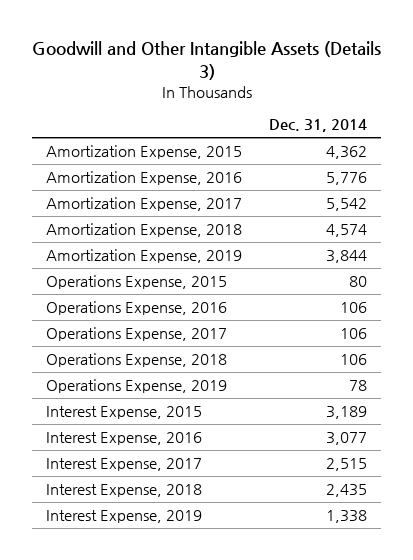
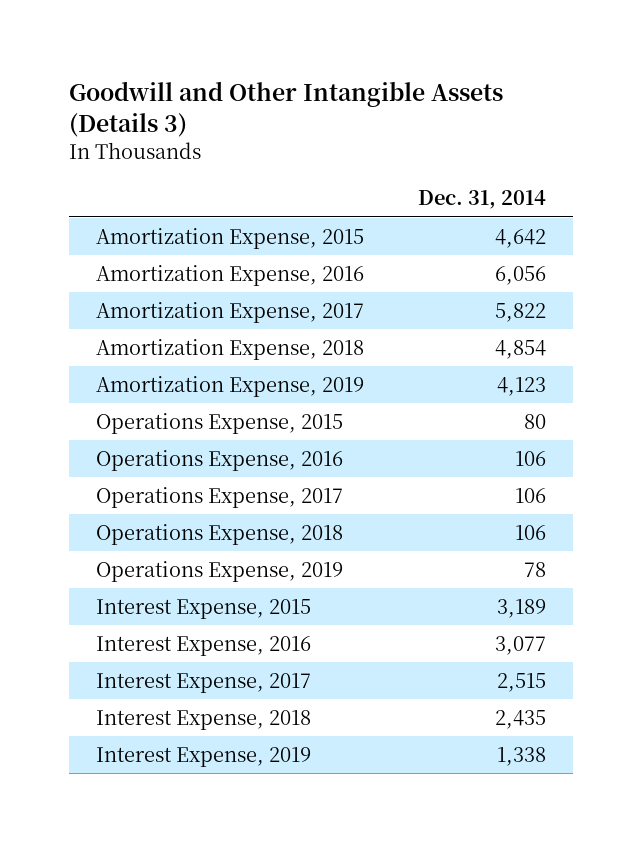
- Amortization Expense, 2015 | 4,362
- Amortization Expense, 2016 | 5,776
- Amortization Expense, 2017 | 5,542
- Amortization Expense, 2018 | 4,574
- Amortization Expense, 2019 | 3,844
+ Amortization Expense, 2015 | 4,642
+ Amortization Expense, 2016 | 6,056
+ Amortization Expense, 2017 | 5,822
+ Amortization Expense, 2018 | 4,854
+ Amortization Expense, 2019 | 4,123

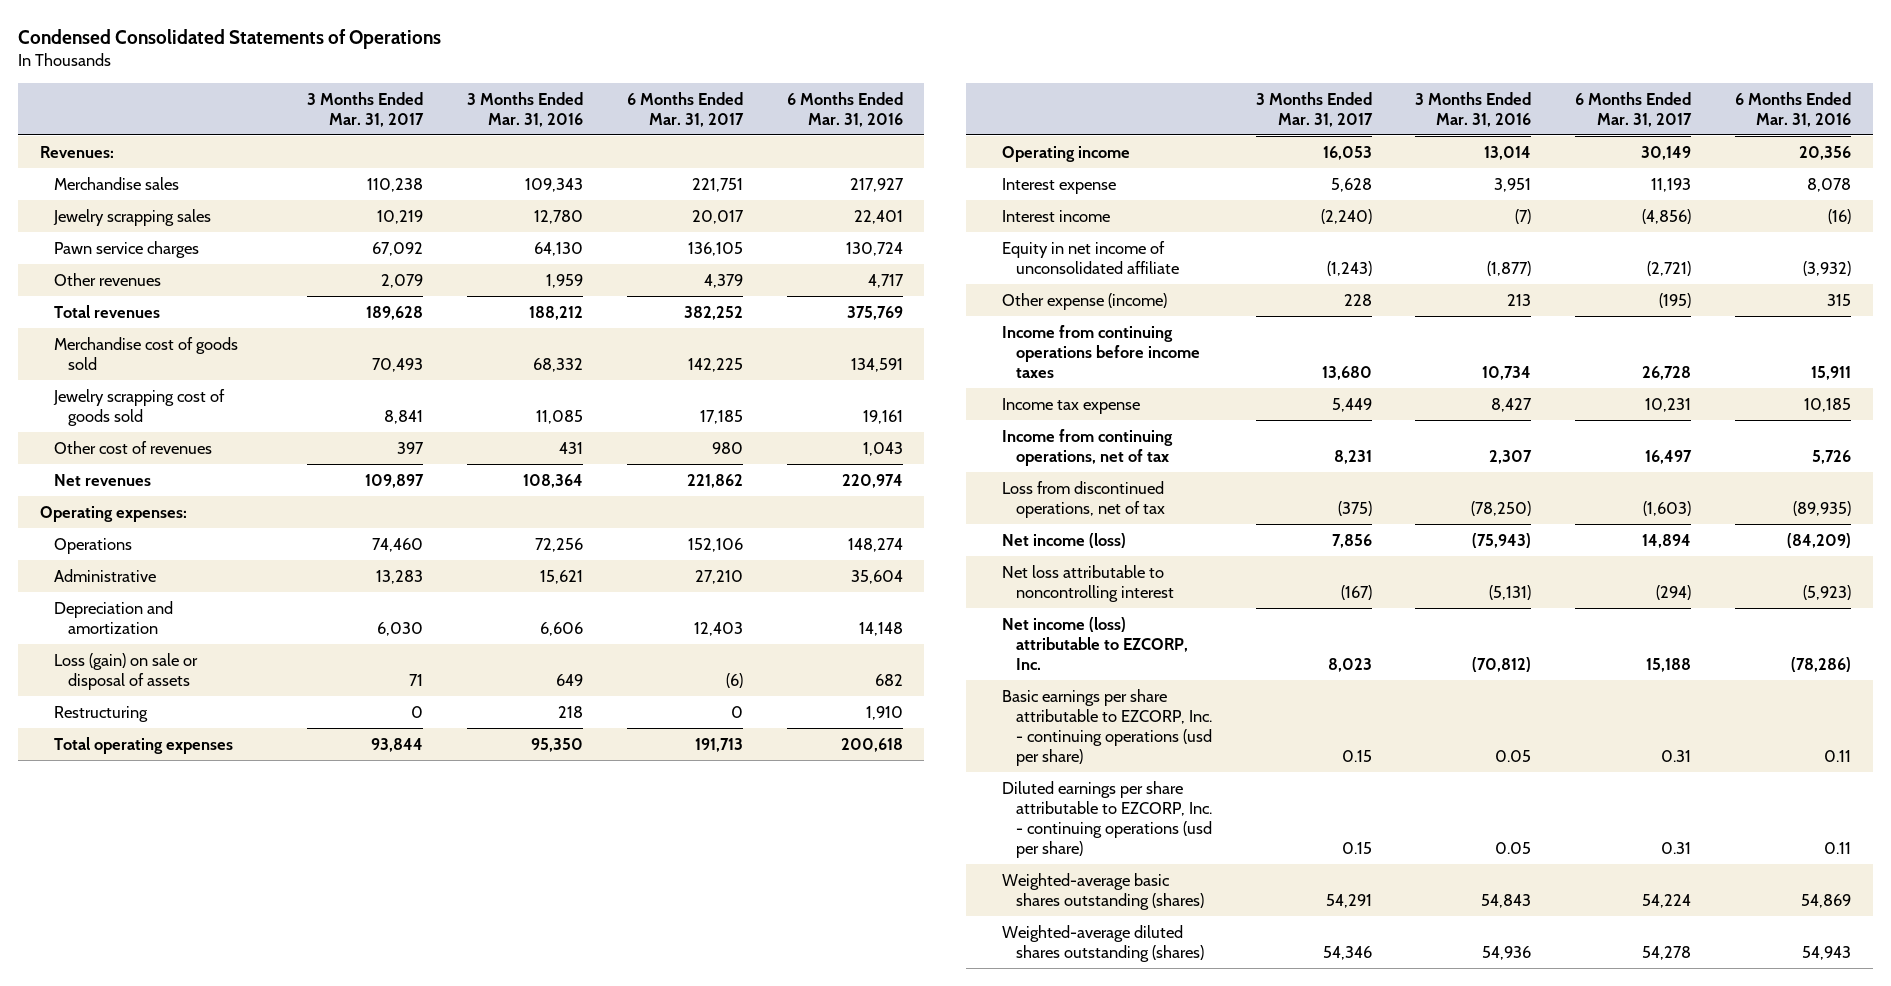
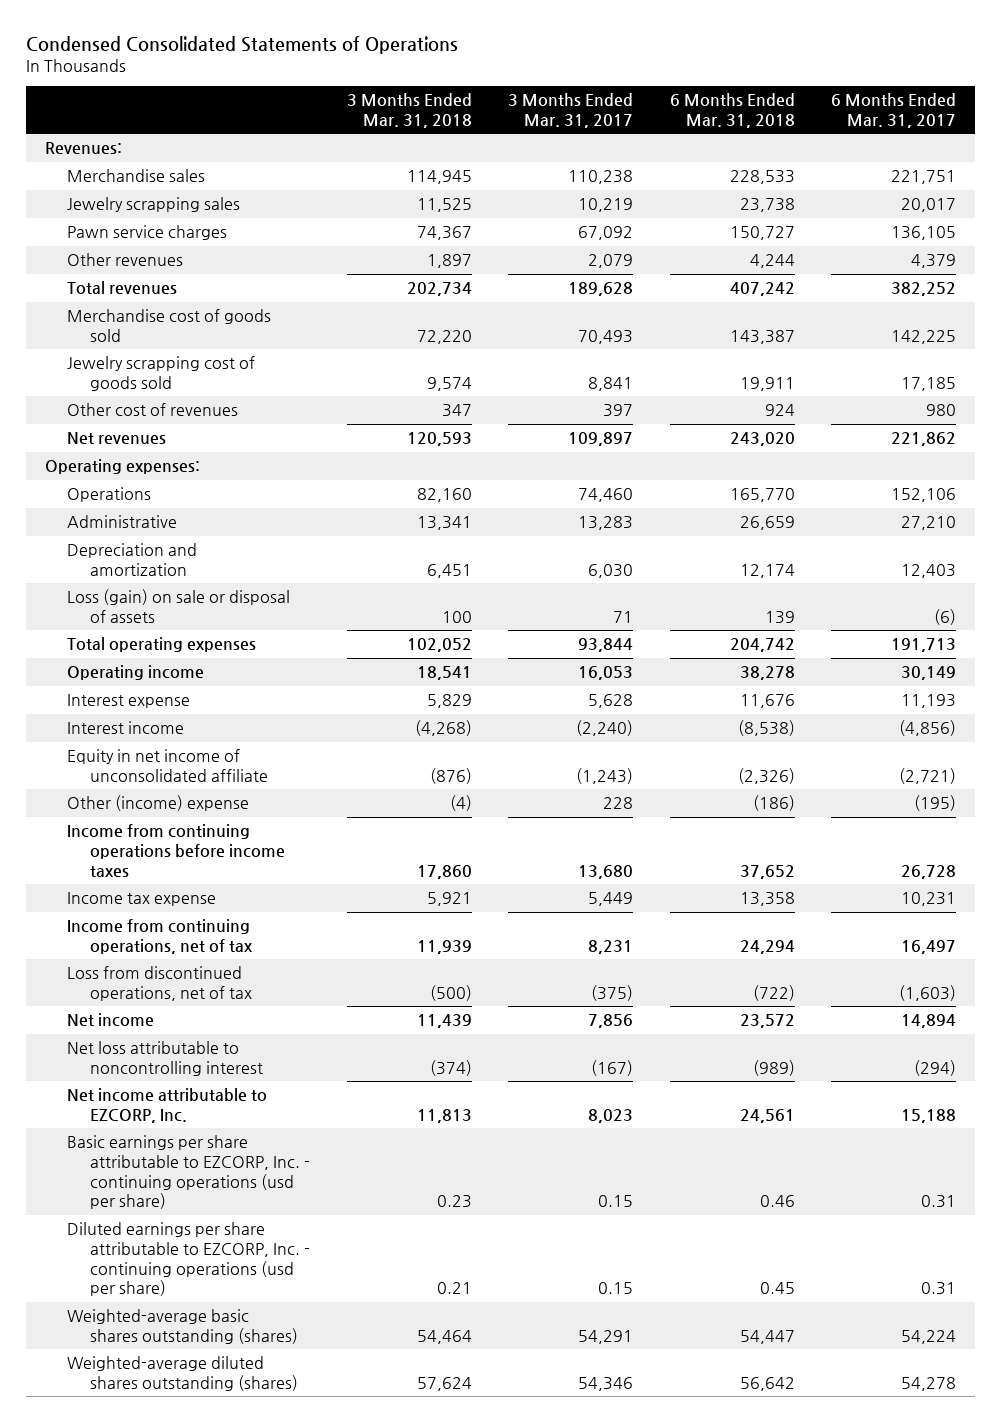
- | 3 Months Ended Mar. 31, 2017 | 3 Months Ended Mar. 31, 2016 | 6 Months Ended Mar. 31, 2017 | 6 Months Ended Mar. 31, 2016
+ | 3 Months Ended Mar. 31, 2018 | 3 Months Ended Mar. 31, 2017 | 6 Months Ended Mar. 31, 2018 | 6 Months Ended Mar. 31, 2017
- Restructuring | 0 | 218 | 0 | 1,910
- Other expense (income) | 228 | 213 | (195) | 315
+ Other (income) expense | (4) | 228 | (186) | (195)
- Net income (loss) | 7,856 | (75,943) | 14,894 | (84,209)
+ Net income | 11,439 | 7,856 | 23,572 | 14,894
- Net income (loss) attributable to EZCORP, Inc. | 8,023 | (70,812) | 15,188 | (78,286)
+ Net income attributable to EZCORP, Inc. | 11,813 | 8,023 | 24,561 | 15,188

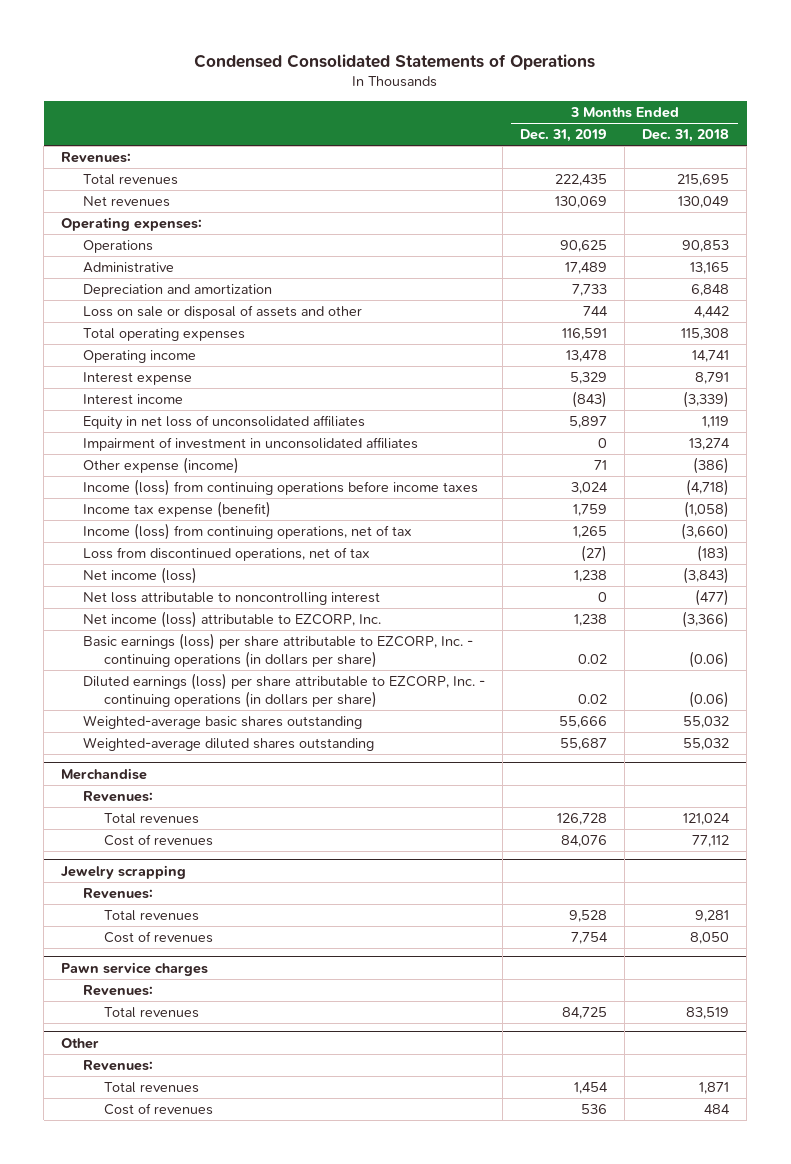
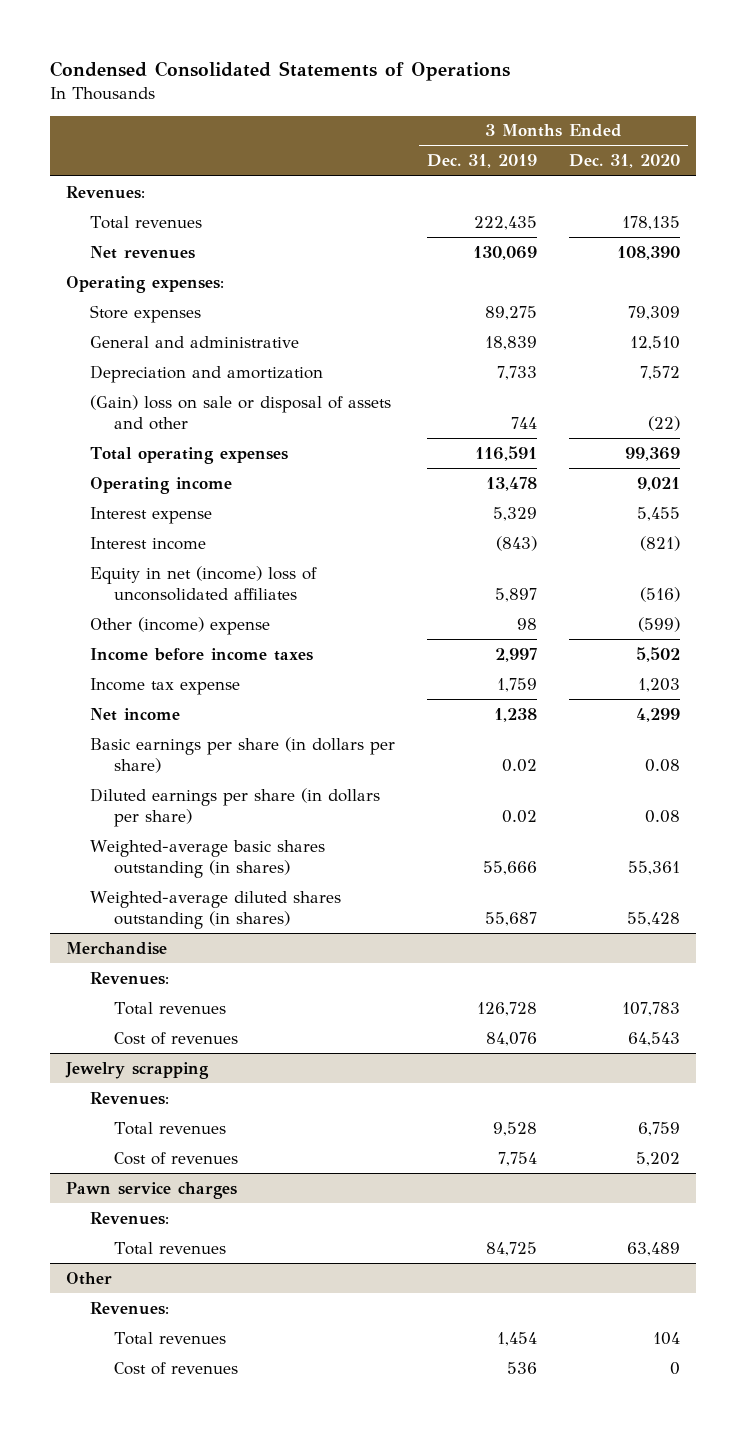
- | 3 Months Ended Dec. 31, 2019 | 3 Months Ended Dec. 31, 2018
+ | 3 Months Ended Dec. 31, 2019 | 3 Months Ended Dec. 31, 2020
- Operations | 90,625 | 90,853
- Administrative | 17,489 | 13,165
+ Store expenses | 89,275 | 79,309
+ General and administrative | 18,839 | 12,510
- Loss on sale or disposal of assets and other | 744 | 4,442
+ (Gain) loss on sale or disposal of assets and other | 744 | (22)
- Equity in net loss of unconsolidated affiliates | 5,897 | 1,119
- Impairment of investment in unconsolidated affiliates | 0 | 13,274
- Other expense (income) | 71 | (386)
- Income (loss) from continuing operations before income taxes | 3,024 | (4,718)
- Income tax expense (benefit) | 1,759 | (1,058)
- Income (loss) from continuing operations, net of tax | 1,265 | (3,660)
- Loss from discontinued operations, net of tax | (27) | (183)
- Net income (loss) | 1,238 | (3,843)
- Net loss attributable to noncontrolling interest | 0 | (477)
- Net income (loss) attributable to EZCORP, Inc. | 1,238 | (3,366)
- Basic earnings (loss) per share attributable to EZCORP, Inc. - continuing operations (in dollars per share) | 0.02 | (0.06)
- Diluted earnings (loss) per share attributable to EZCORP, Inc. - continuing operations (in dollars per share) | 0.02 | (0.06)
- Weighted-average basic shares outstanding | 55,666 | 55,032
- Weighted-average diluted shares outstanding | 55,687 | 55,032
+ Equity in net (income) loss of unconsolidated affiliates | 5,897 | (516)
+ Other (income) expense | 98 | (599)
+ Income before income taxes | 2,997 | 5,502
+ Income tax expense | 1,759 | 1,203
+ Net income | 1,238 | 4,299
+ Basic earnings per share (in dollars per share) | 0.02 | 0.08
+ Diluted earnings per share (in dollars per share) | 0.02 | 0.08
+ Weighted-average basic shares outstanding (in shares) | 55,666 | 55,361
+ Weighted-average diluted shares outstanding (in shares) | 55,687 | 55,428

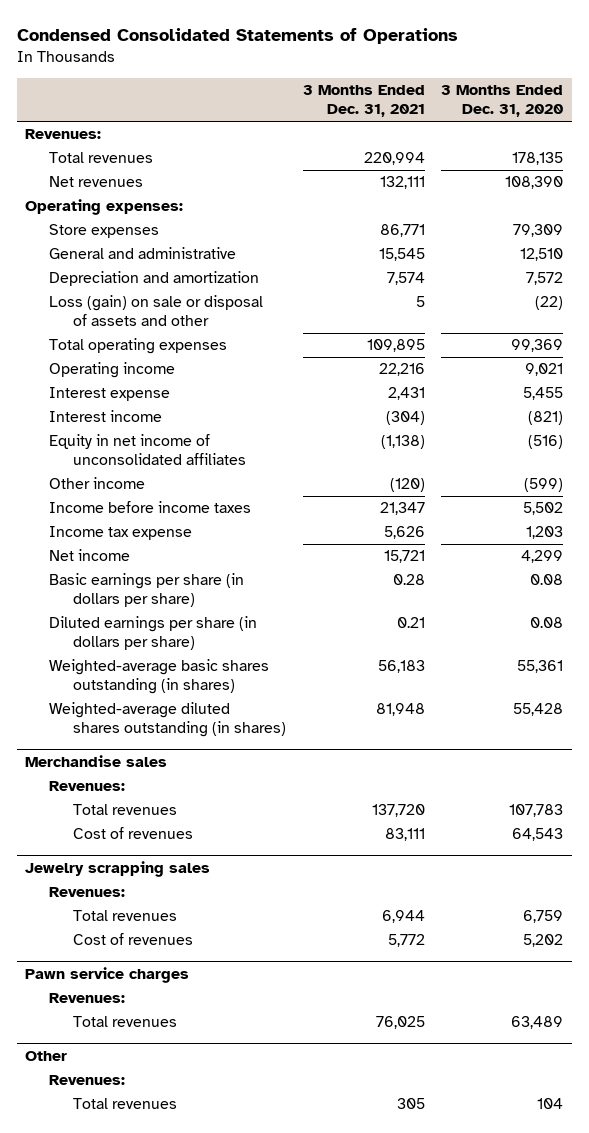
- | 3 Months Ended Dec. 31, 2019 | 3 Months Ended Dec. 31, 2020
+ | 3 Months Ended Dec. 31, 2021 | 3 Months Ended Dec. 31, 2020
- (Gain) loss on sale or disposal of assets and other | 744 | (22)
+ Loss (gain) on sale or disposal of assets and other | 5 | (22)
- Equity in net (income) loss of unconsolidated affiliates | 5,897 | (516)
- Other (income) expense | 98 | (599)
+ Equity in net income of unconsolidated affiliates | (1,138) | (516)
+ Other income | (120) | (599)
- Merchandise
+ Merchandise sales
- Jewelry scrapping
+ Jewelry scrapping sales
@ Other
- Cost of revenues | 536 | 0

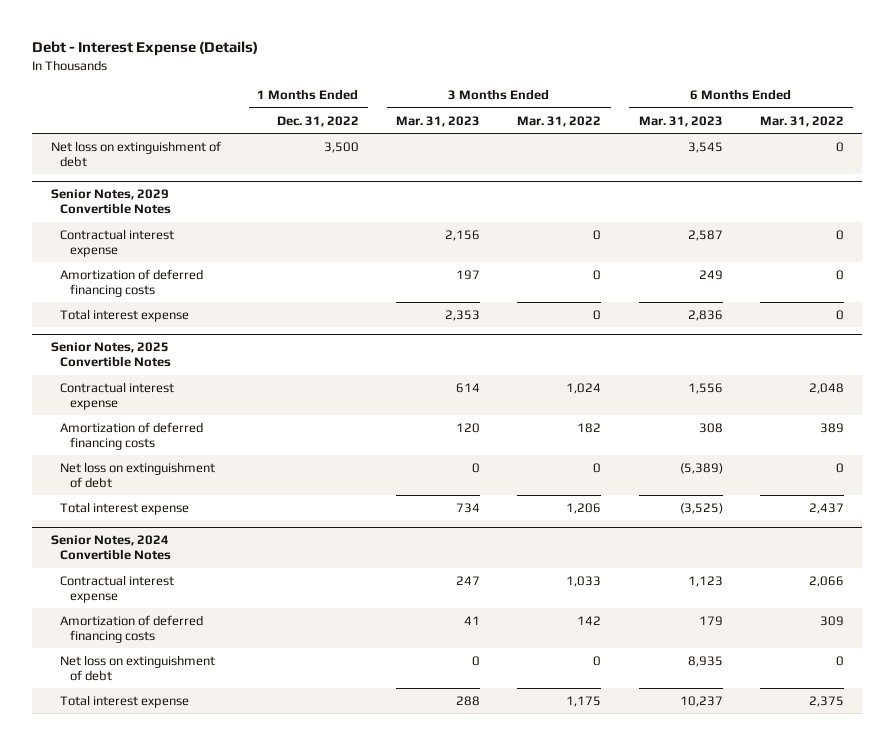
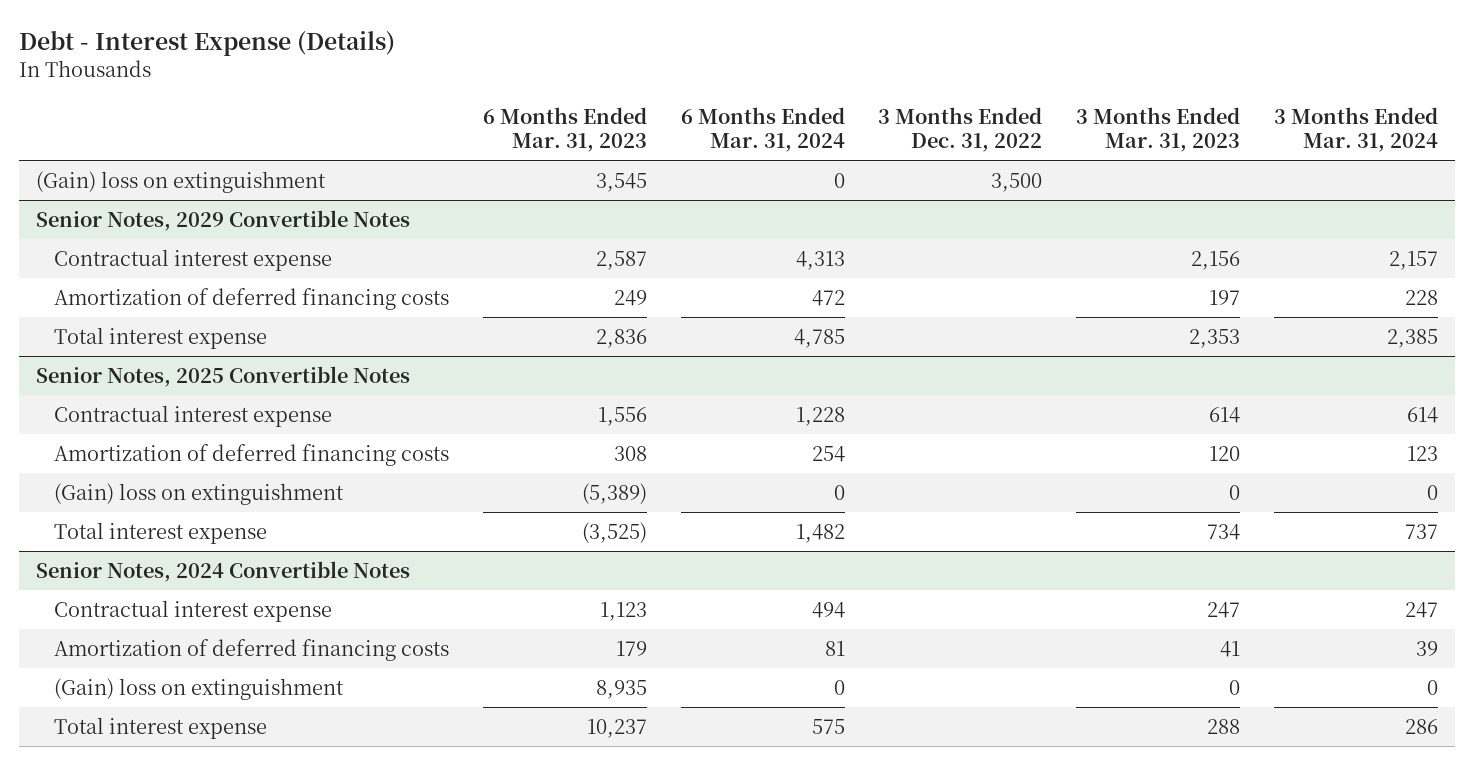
- | 1 Months Ended Dec. 31, 2022 | 3 Months Ended Mar. 31, 2023 | 3 Months Ended Mar. 31, 2022 | 6 Months Ended Mar. 31, 2023 | 6 Months Ended Mar. 31, 2022
+ | 6 Months Ended Mar. 31, 2023 | 6 Months Ended Mar. 31, 2024 | 3 Months Ended Dec. 31, 2022 | 3 Months Ended Mar. 31, 2023 | 3 Months Ended Mar. 31, 2024
- Net loss on extinguishment of debt | 3,500 | | | 3,545 | 0
+ (Gain) loss on extinguishment | 3,545 | 0 | 3,500 | |
@ Senior Notes, 2025 Convertible Notes
- Net loss on extinguishment of debt | | 0 | 0 | (5,389) | 0
+ (Gain) loss on extinguishment | (5,389) | 0 | | 0 | 0
@ Senior Notes, 2024 Convertible Notes
- Net loss on extinguishment of debt | | 0 | 0 | 8,935 | 0
+ (Gain) loss on extinguishment | 8,935 | 0 | | 0 | 0

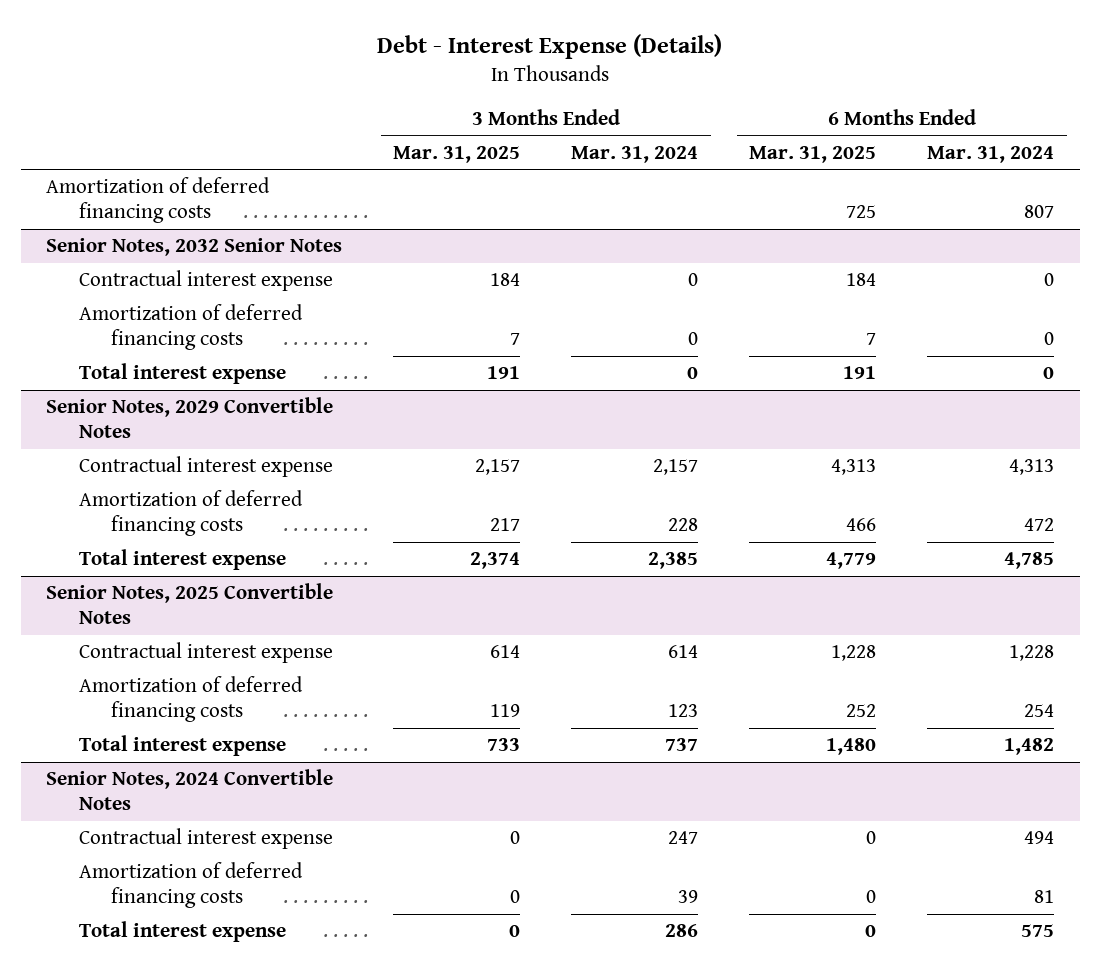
- | 6 Months Ended Mar. 31, 2023 | 6 Months Ended Mar. 31, 2024 | 3 Months Ended Dec. 31, 2022 | 3 Months Ended Mar. 31, 2023 | 3 Months Ended Mar. 31, 2024
+ | 3 Months Ended Mar. 31, 2025 | 3 Months Ended Mar. 31, 2024 | 6 Months Ended Mar. 31, 2025 | 6 Months Ended Mar. 31, 2024
- (Gain) loss on extinguishment | 3,545 | 0 | 3,500 | |
+ Amortization of deferred financing costs | | | 725 | 807
+ Senior Notes, 2032 Senior Notes
+ Contractual interest expense | 184 | 0 | 184 | 0
+ Amortization of deferred financing costs | 7 | 0 | 7 | 0
+ Total interest expense | 191 | 0 | 191 | 0
@ Senior Notes, 2025 Convertible Notes
- (Gain) loss on extinguishment | (5,389) | 0 | | 0 | 0
@ Senior Notes, 2024 Convertible Notes
- (Gain) loss on extinguishment | 8,935 | 0 | | 0 | 0

